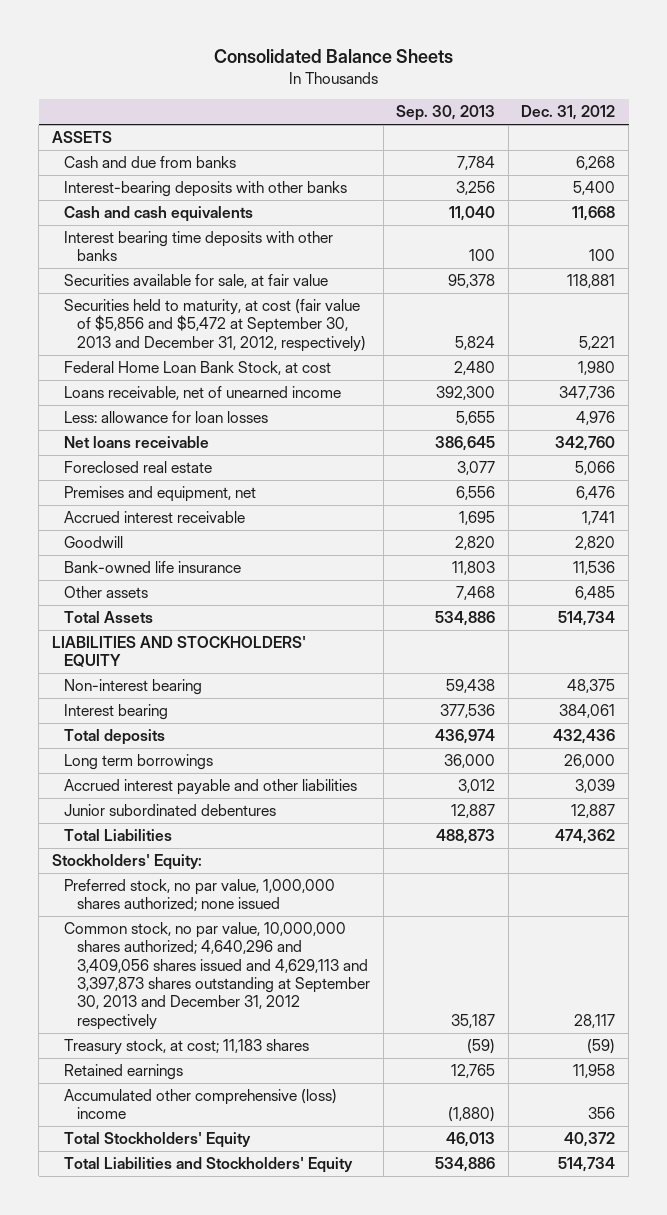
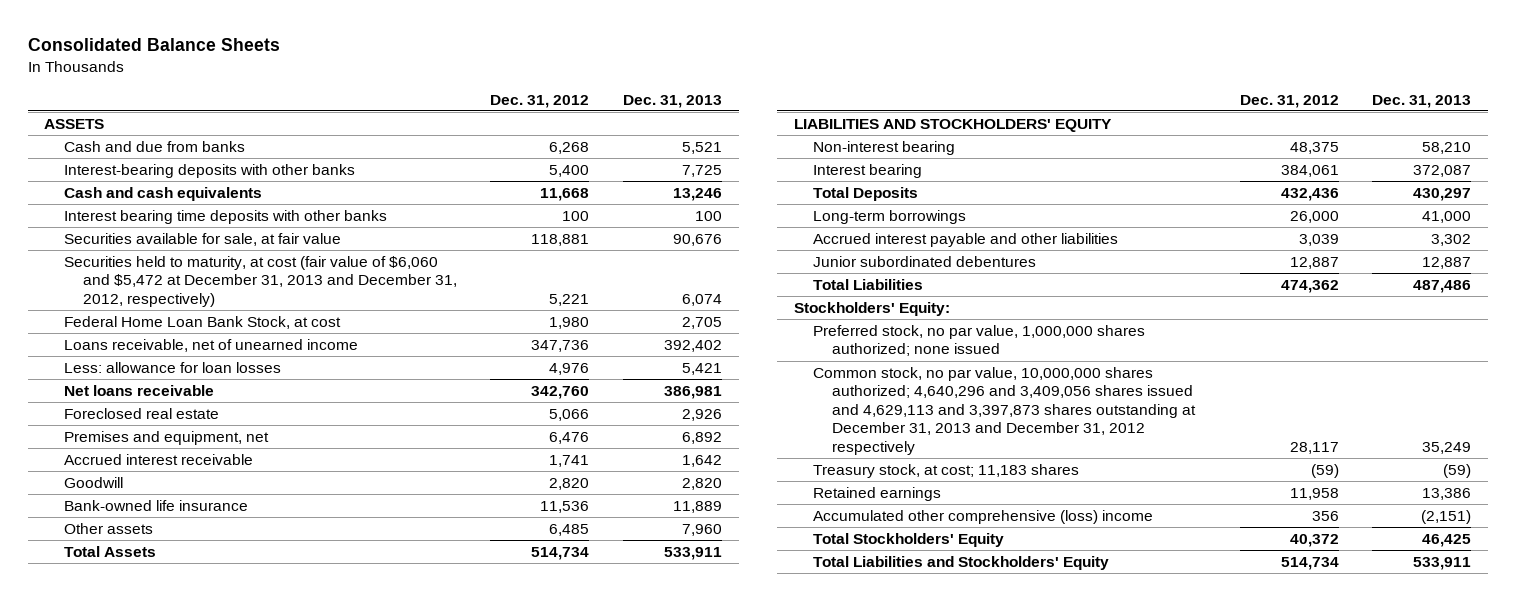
- | Sep. 30, 2013 | Dec. 31, 2012
+ | Dec. 31, 2012 | Dec. 31, 2013
- Securities held to maturity, at cost (fair value of $5,856 and $5,472 at September 30, 2013 and December 31, 2012, respectively) | 5,824 | 5,221
+ Securities held to maturity, at cost (fair value of $6,060 and $5,472 at December 31, 2013 and December 31, 2012, respectively) | 5,221 | 6,074
- Total deposits | 436,974 | 432,436
- Long term borrowings | 36,000 | 26,000
+ Total Deposits | 432,436 | 430,297
+ Long-term borrowings | 26,000 | 41,000
- Common stock, no par value, 10,000,000 shares authorized; 4,640,296 and 3,409,056 shares issued and 4,629,113 and 3,397,873 shares outstanding at September 30, 2013 and December 31, 2012 respectively | 35,187 | 28,117
+ Common stock, no par value, 10,000,000 shares authorized; 4,640,296 and 3,409,056 shares issued and 4,629,113 and 3,397,873 shares outstanding at December 31, 2013 and December 31, 2012 respectively | 28,117 | 35,249

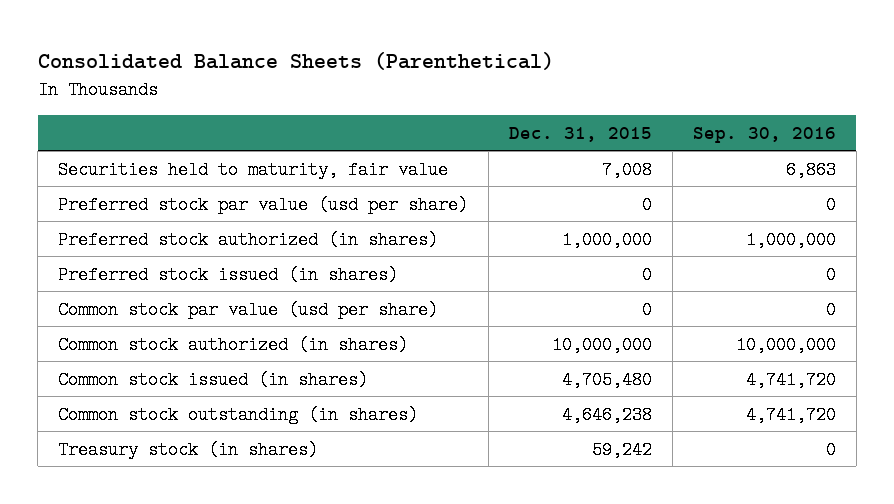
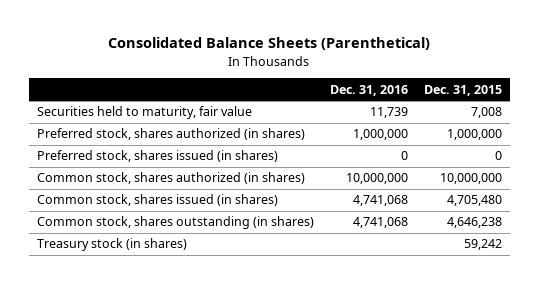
- | Dec. 31, 2015 | Sep. 30, 2016
+ | Dec. 31, 2016 | Dec. 31, 2015
- Preferred stock par value (usd per share) | 0 | 0
- Preferred stock authorized (in shares) | 1,000,000 | 1,000,000
- Preferred stock issued (in shares) | 0 | 0
- Common stock par value (usd per share) | 0 | 0
- Common stock authorized (in shares) | 10,000,000 | 10,000,000
- Common stock issued (in shares) | 4,705,480 | 4,741,720
- Common stock outstanding (in shares) | 4,646,238 | 4,741,720
+ Preferred stock, shares authorized (in shares) | 1,000,000 | 1,000,000
+ Preferred stock, shares issued (in shares) | 0 | 0
+ Common stock, shares authorized (in shares) | 10,000,000 | 10,000,000
+ Common stock, shares issued (in shares) | 4,741,068 | 4,705,480
+ Common stock, shares outstanding (in shares) | 4,741,068 | 4,646,238

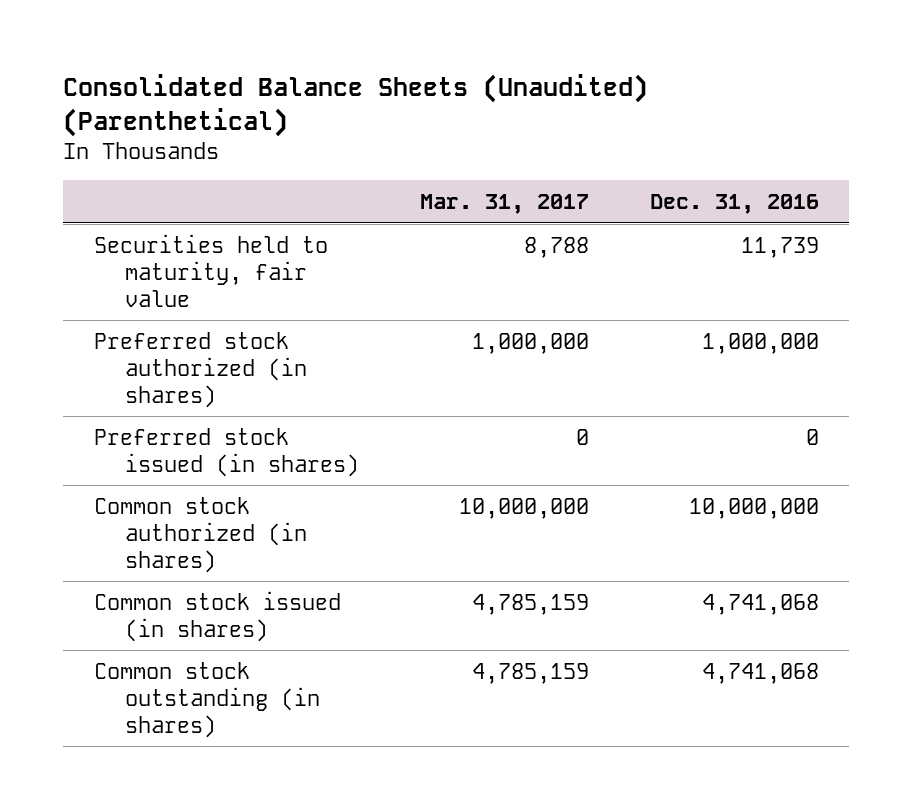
- Consolidated Balance Sheets (Parenthetical)
+ Consolidated Balance Sheets (Unaudited) (Parenthetical)
- | Dec. 31, 2016 | Dec. 31, 2015
+ | Mar. 31, 2017 | Dec. 31, 2016
- Preferred stock, shares authorized (in shares) | 1,000,000 | 1,000,000
- Preferred stock, shares issued (in shares) | 0 | 0
- Common stock, shares authorized (in shares) | 10,000,000 | 10,000,000
- Common stock, shares issued (in shares) | 4,741,068 | 4,705,480
- Common stock, shares outstanding (in shares) | 4,741,068 | 4,646,238
- Treasury stock (in shares) | | 59,242
+ Preferred stock authorized (in shares) | 1,000,000 | 1,000,000
+ Preferred stock issued (in shares) | 0 | 0
+ Common stock authorized (in shares) | 10,000,000 | 10,000,000
+ Common stock issued (in shares) | 4,785,159 | 4,741,068
+ Common stock outstanding (in shares) | 4,785,159 | 4,741,068

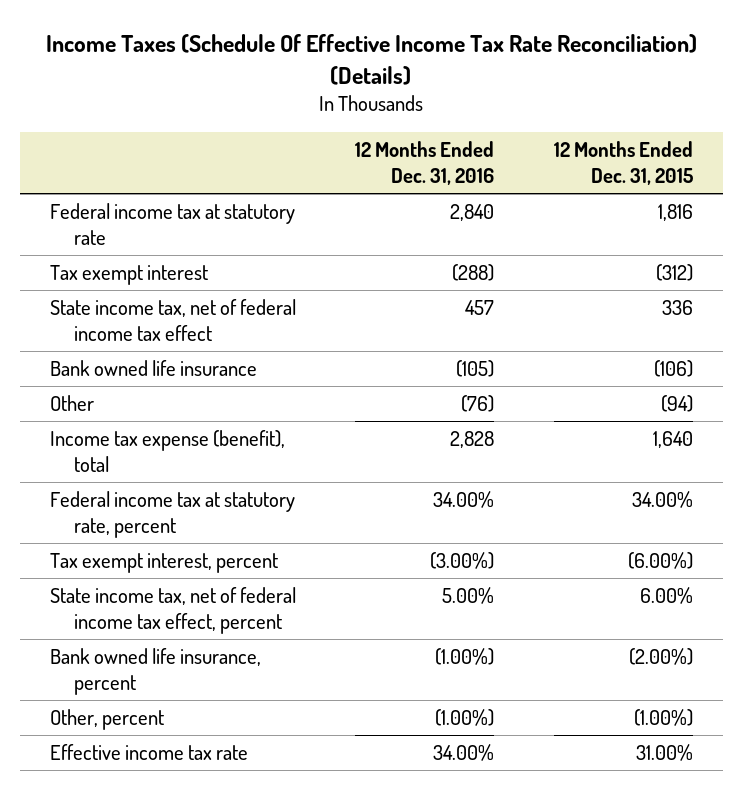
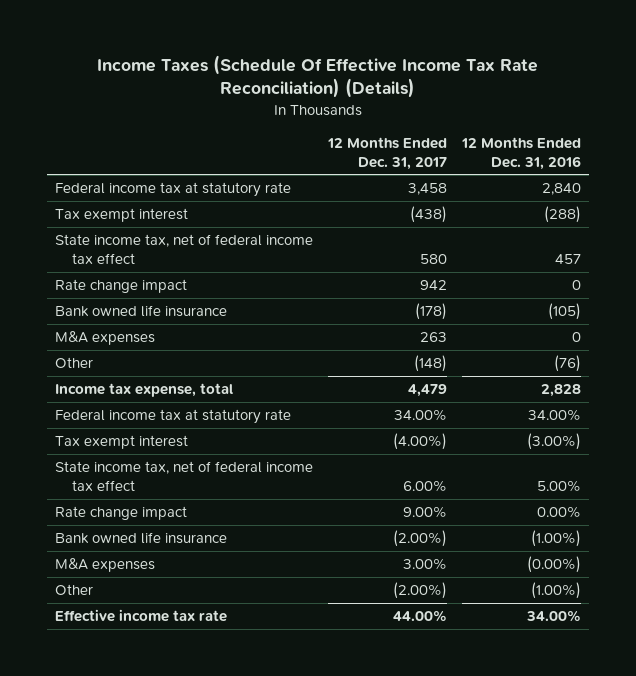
- | 12 Months Ended Dec. 31, 2016 | 12 Months Ended Dec. 31, 2015
+ | 12 Months Ended Dec. 31, 2017 | 12 Months Ended Dec. 31, 2016
+ Rate change impact | 942 | 0
+ M&A expenses | 263 | 0
- Income tax expense (benefit), total | 2,828 | 1,640
- Federal income tax at statutory rate, percent | 34.00% | 34.00%
- Tax exempt interest, percent | (3.00%) | (6.00%)
- State income tax, net of federal income tax effect, percent | 5.00% | 6.00%
- Bank owned life insurance, percent | (1.00%) | (2.00%)
- Other, percent | (1.00%) | (1.00%)
+ Income tax expense, total | 4,479 | 2,828
+ Federal income tax at statutory rate | 34.00% | 34.00%
+ Tax exempt interest | (4.00%) | (3.00%)
+ State income tax, net of federal income tax effect | 6.00% | 5.00%
+ Rate change impact | 9.00% | 0.00%
+ Bank owned life insurance | (2.00%) | (1.00%)
+ M&A expenses | 3.00% | (0.00%)
+ Other | (2.00%) | (1.00%)

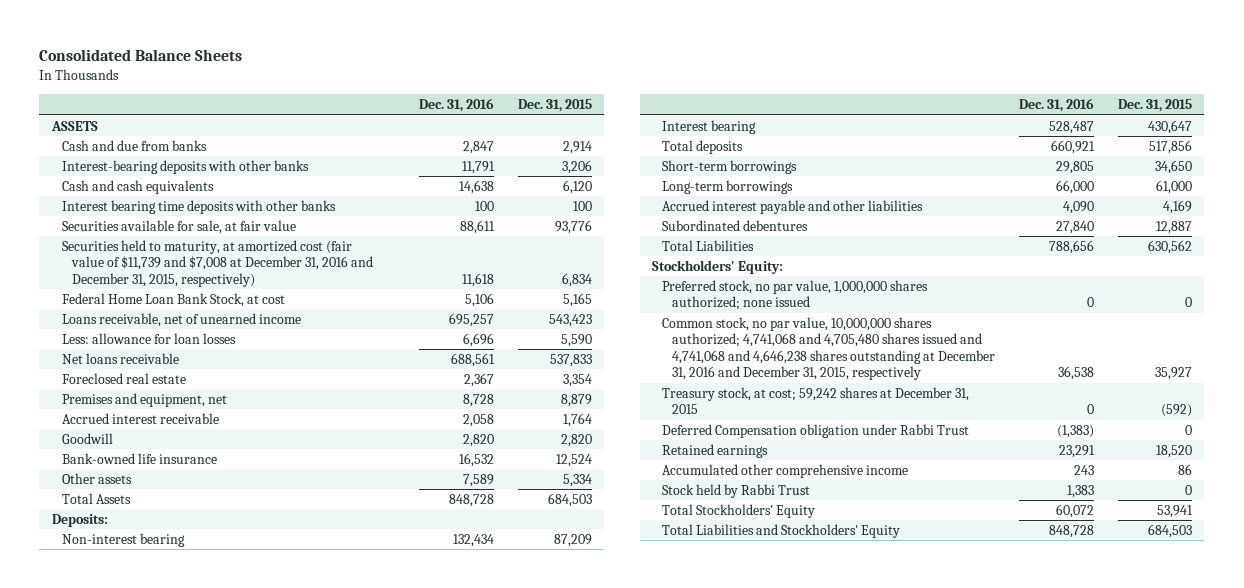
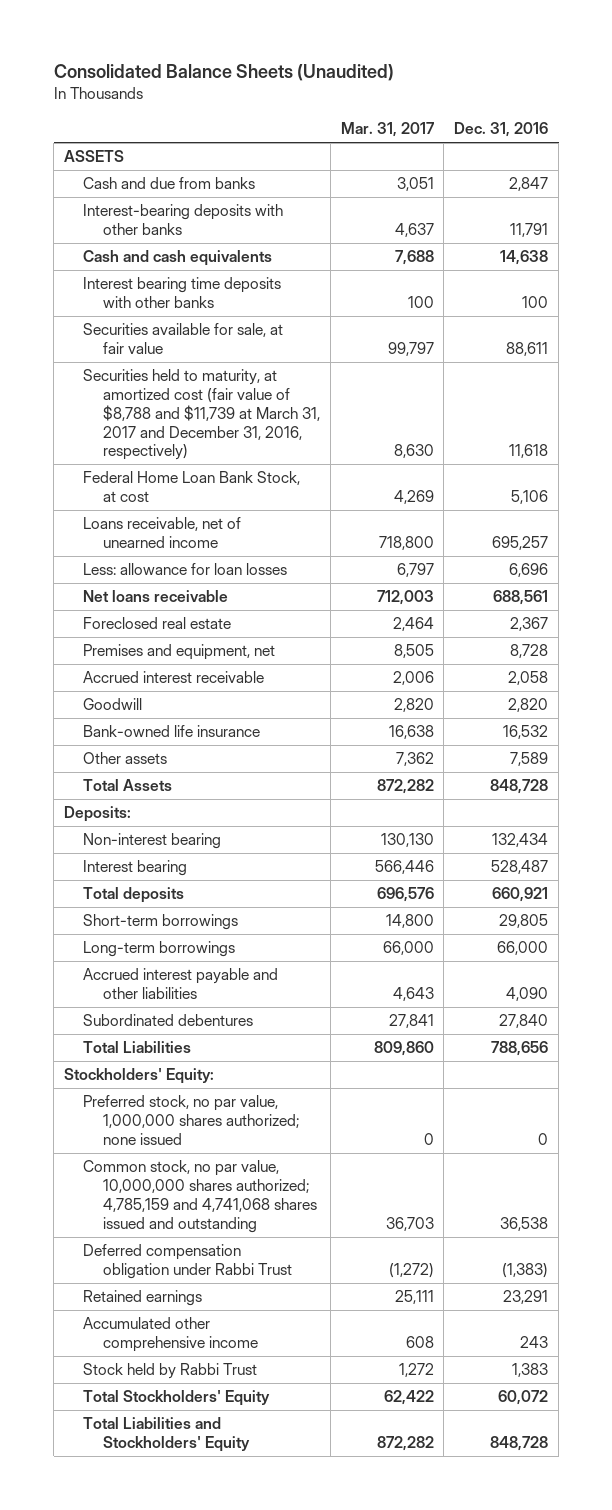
- Consolidated Balance Sheets
+ Consolidated Balance Sheets (Unaudited)
- | Dec. 31, 2016 | Dec. 31, 2015
+ | Mar. 31, 2017 | Dec. 31, 2016
- Securities held to maturity, at amortized cost (fair value of $11,739 and $7,008 at December 31, 2016 and December 31, 2015, respectively) | 11,618 | 6,834
+ Securities held to maturity, at amortized cost (fair value of $8,788 and $11,739 at March 31, 2017 and December 31, 2016, respectively) | 8,630 | 11,618
- Common stock, no par value, 10,000,000 shares authorized; 4,741,068 and 4,705,480 shares issued and 4,741,068 and 4,646,238 shares outstanding at December 31, 2016 and December 31, 2015, respectively | 36,538 | 35,927
- Treasury stock, at cost; 59,242 shares at December 31, 2015 | 0 | (592)
- Deferred Compensation obligation under Rabbi Trust | (1,383) | 0
+ Common stock, no par value, 10,000,000 shares authorized; 4,785,159 and 4,741,068 shares issued and outstanding | 36,703 | 36,538
+ Deferred compensation obligation under Rabbi Trust | (1,272) | (1,383)

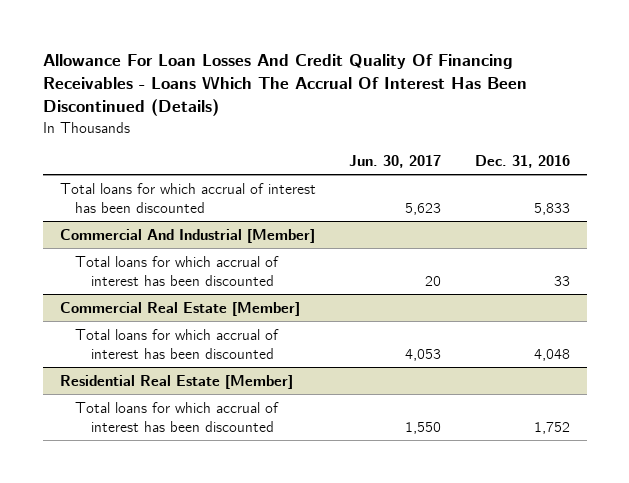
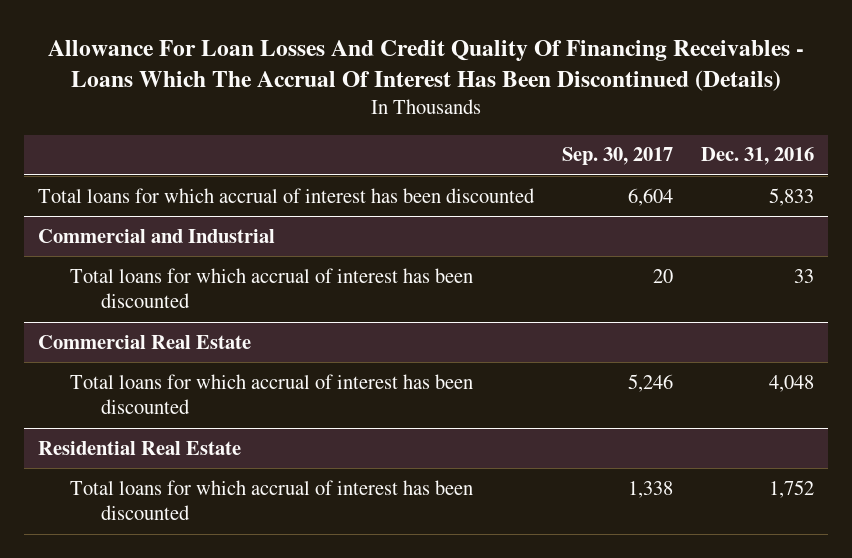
- | Jun. 30, 2017 | Dec. 31, 2016
+ | Sep. 30, 2017 | Dec. 31, 2016
- Commercial And Industrial [Member]
+ Commercial and Industrial
- Commercial Real Estate [Member]
+ Commercial Real Estate
- Residential Real Estate [Member]
+ Residential Real Estate

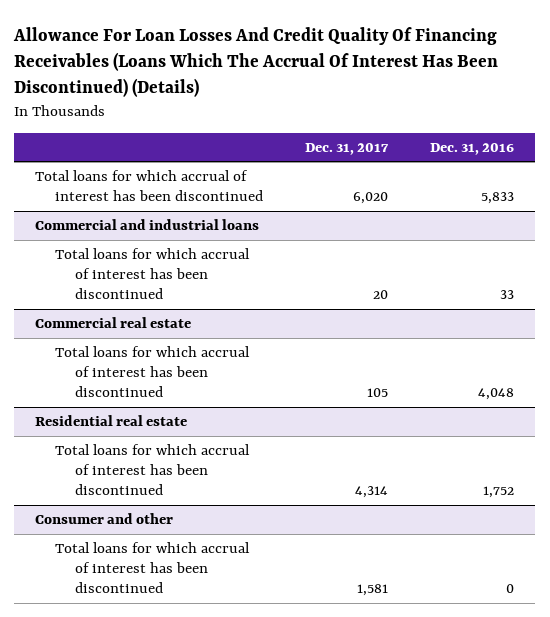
- Allowance For Loan Losses And Credit Quality Of Financing Receivables - Loans Which The Accrual Of Interest Has Been Discontinued (Details)
+ Allowance For Loan Losses And Credit Quality Of Financing Receivables (Loans Which The Accrual Of Interest Has Been Discontinued) (Details)
- | Sep. 30, 2017 | Dec. 31, 2016
+ | Dec. 31, 2017 | Dec. 31, 2016
- Total loans for which accrual of interest has been discounted | 6,604 | 5,833
- Commercial and Industrial
- Total loans for which accrual of interest has been discounted | 20 | 33
- Commercial Real Estate
- Total loans for which accrual of interest has been discounted | 5,246 | 4,048
- Residential Real Estate
- Total loans for which accrual of interest has been discounted | 1,338 | 1,752
+ Total loans for which accrual of interest has been discontinued | 6,020 | 5,833
+ Commercial and industrial loans
+ Total loans for which accrual of interest has been discontinued | 20 | 33
+ Commercial real estate
+ Total loans for which accrual of interest has been discontinued | 105 | 4,048
+ Residential real estate
+ Total loans for which accrual of interest has been discontinued | 4,314 | 1,752
+ Consumer and other
+ Total loans for which accrual of interest has been discontinued | 1,581 | 0

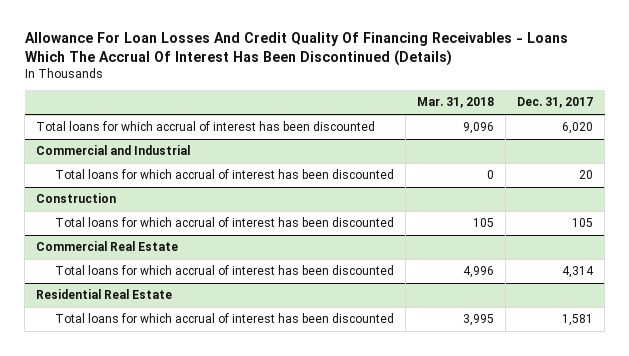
- Allowance For Loan Losses And Credit Quality Of Financing Receivables (Loans Which The Accrual Of Interest Has Been Discontinued) (Details)
+ Allowance For Loan Losses And Credit Quality Of Financing Receivables - Loans Which The Accrual Of Interest Has Been Discontinued (Details)
- | Dec. 31, 2017 | Dec. 31, 2016
+ | Mar. 31, 2018 | Dec. 31, 2017
- Total loans for which accrual of interest has been discontinued | 6,020 | 5,833
- Commercial and industrial loans
- Total loans for which accrual of interest has been discontinued | 20 | 33
- Commercial real estate
- Total loans for which accrual of interest has been discontinued | 105 | 4,048
- Residential real estate
- Total loans for which accrual of interest has been discontinued | 4,314 | 1,752
- Consumer and other
- Total loans for which accrual of interest has been discontinued | 1,581 | 0
+ Total loans for which accrual of interest has been discounted | 9,096 | 6,020
+ Commercial and Industrial
+ Total loans for which accrual of interest has been discounted | 0 | 20
+ Construction
+ Total loans for which accrual of interest has been discounted | 105 | 105
+ Commercial Real Estate
+ Total loans for which accrual of interest has been discounted | 4,996 | 4,314
+ Residential Real Estate
+ Total loans for which accrual of interest has been discounted | 3,995 | 1,581

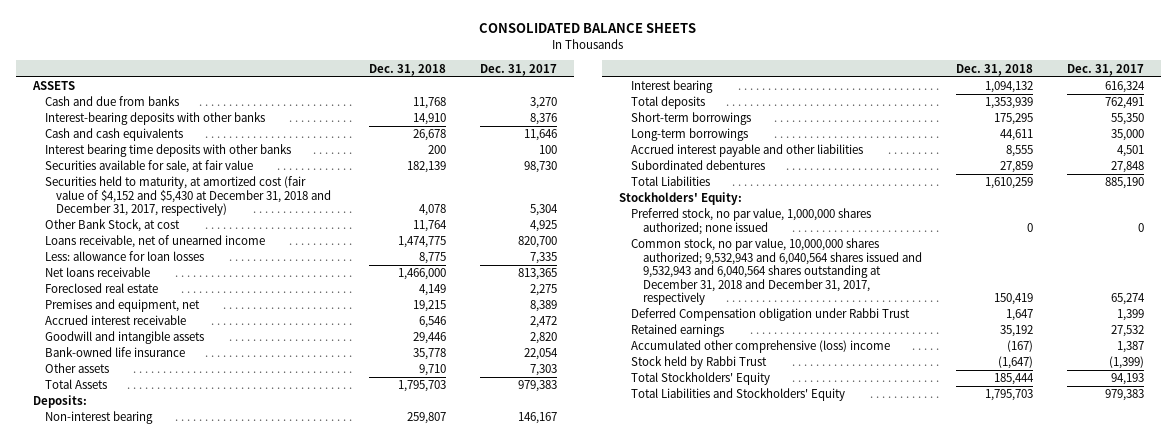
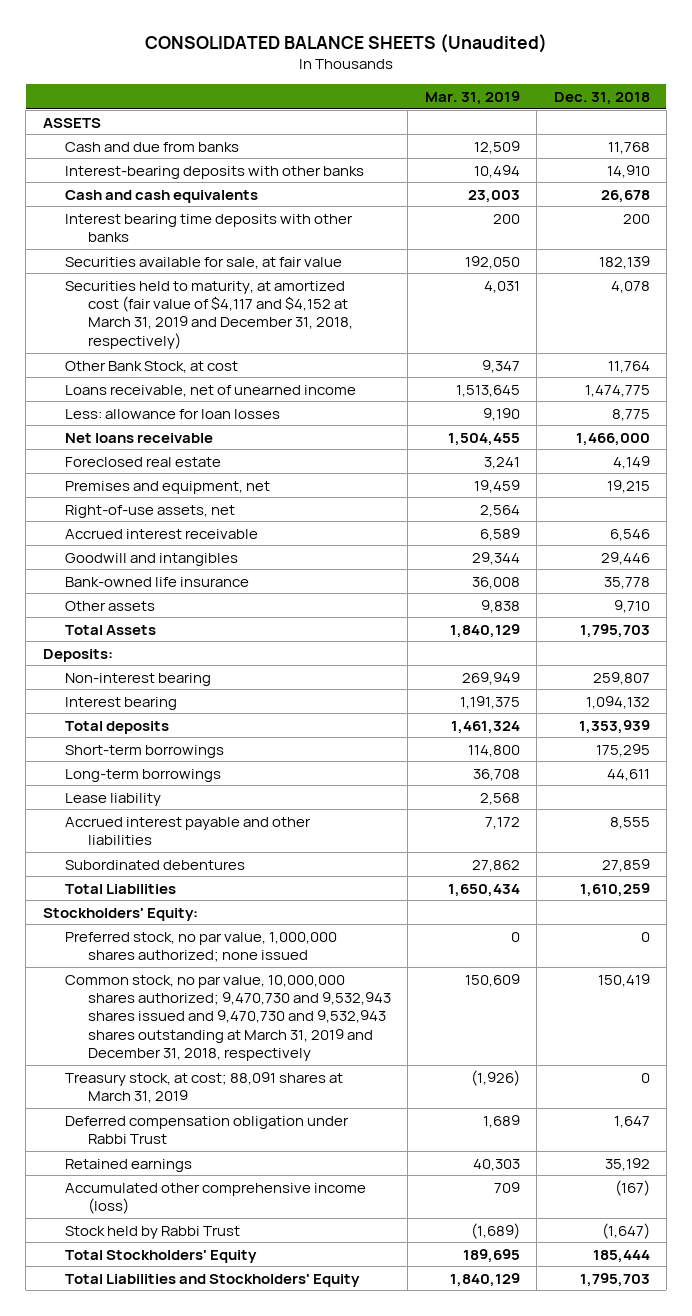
- CONSOLIDATED BALANCE SHEETS
+ CONSOLIDATED BALANCE SHEETS (Unaudited)
- | Dec. 31, 2018 | Dec. 31, 2017
+ | Mar. 31, 2019 | Dec. 31, 2018
- Securities held to maturity, at amortized cost (fair value of $4,152 and $5,430 at December 31, 2018 and December 31, 2017, respectively) | 4,078 | 5,304
+ Securities held to maturity, at amortized cost (fair value of $4,117 and $4,152 at March 31, 2019 and December 31, 2018, respectively) | 4,031 | 4,078
+ Right-of-use assets, net | 2,564 |
- Goodwill and intangible assets | 29,446 | 2,820
+ Goodwill and intangibles | 29,344 | 29,446
+ Lease liability | 2,568 |
- Common stock, no par value, 10,000,000 shares authorized; 9,532,943 and 6,040,564 shares issued and 9,532,943 and 6,040,564 shares outstanding at December 31, 2018 and December 31, 2017, respectively | 150,419 | 65,274
- Deferred Compensation obligation under Rabbi Trust | 1,647 | 1,399
+ Common stock, no par value, 10,000,000 shares authorized; 9,470,730 and 9,532,943 shares issued and 9,470,730 and 9,532,943 shares outstanding at March 31, 2019 and December 31, 2018, respectively | 150,609 | 150,419
+ Treasury stock, at cost; 88,091 shares at March 31, 2019 | (1,926) | 0
+ Deferred compensation obligation under Rabbi Trust | 1,689 | 1,647
- Accumulated other comprehensive (loss) income | (167) | 1,387
+ Accumulated other comprehensive income (loss) | 709 | (167)

